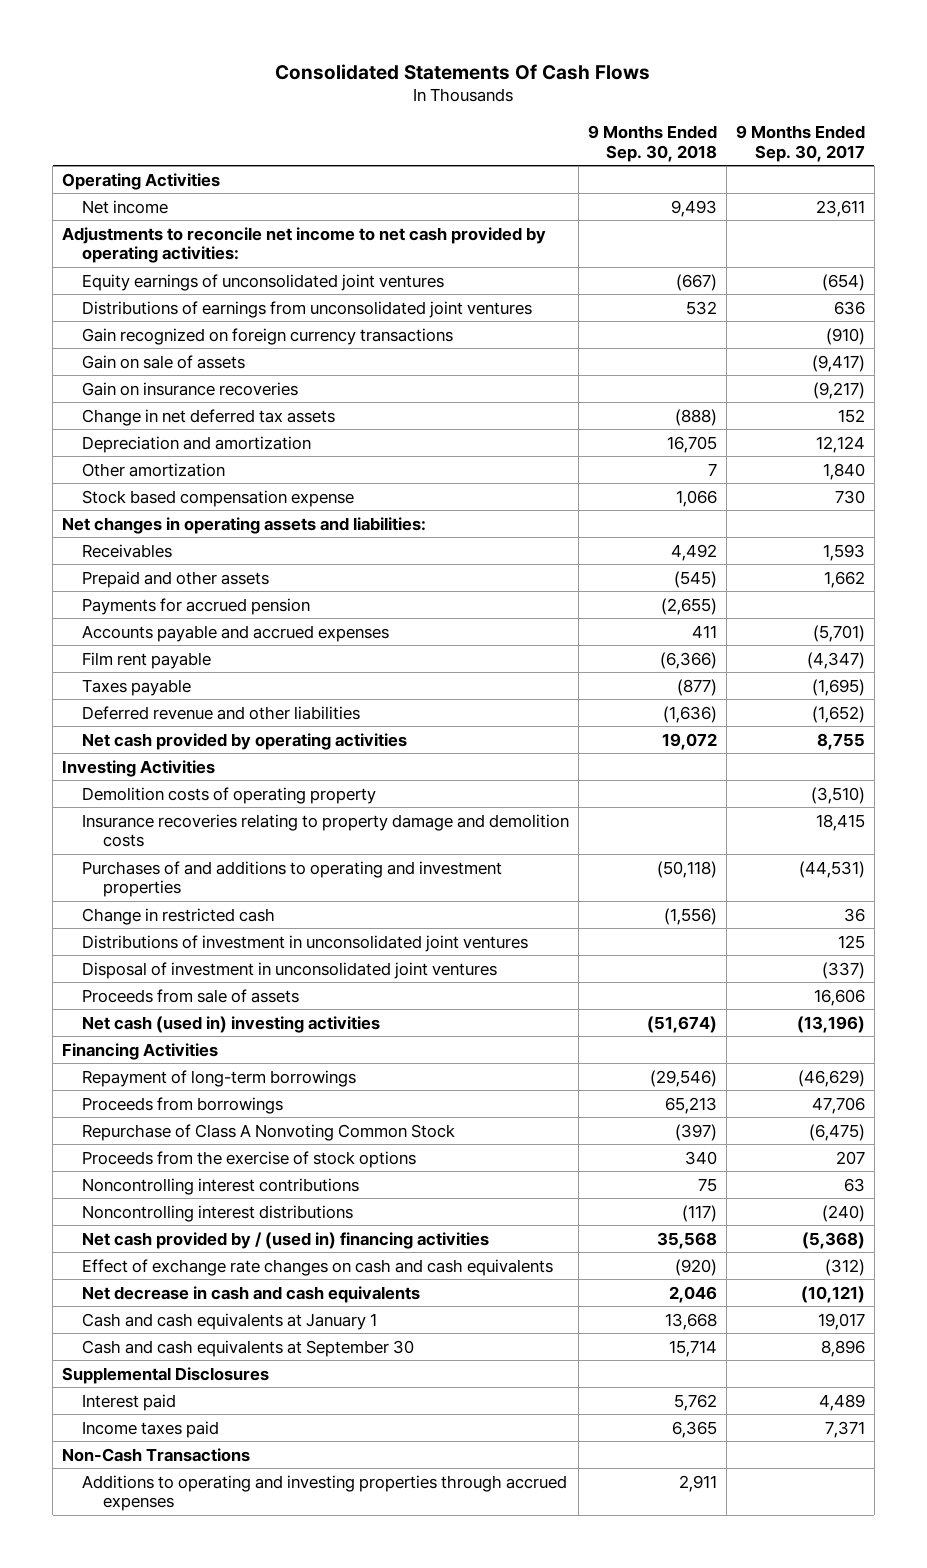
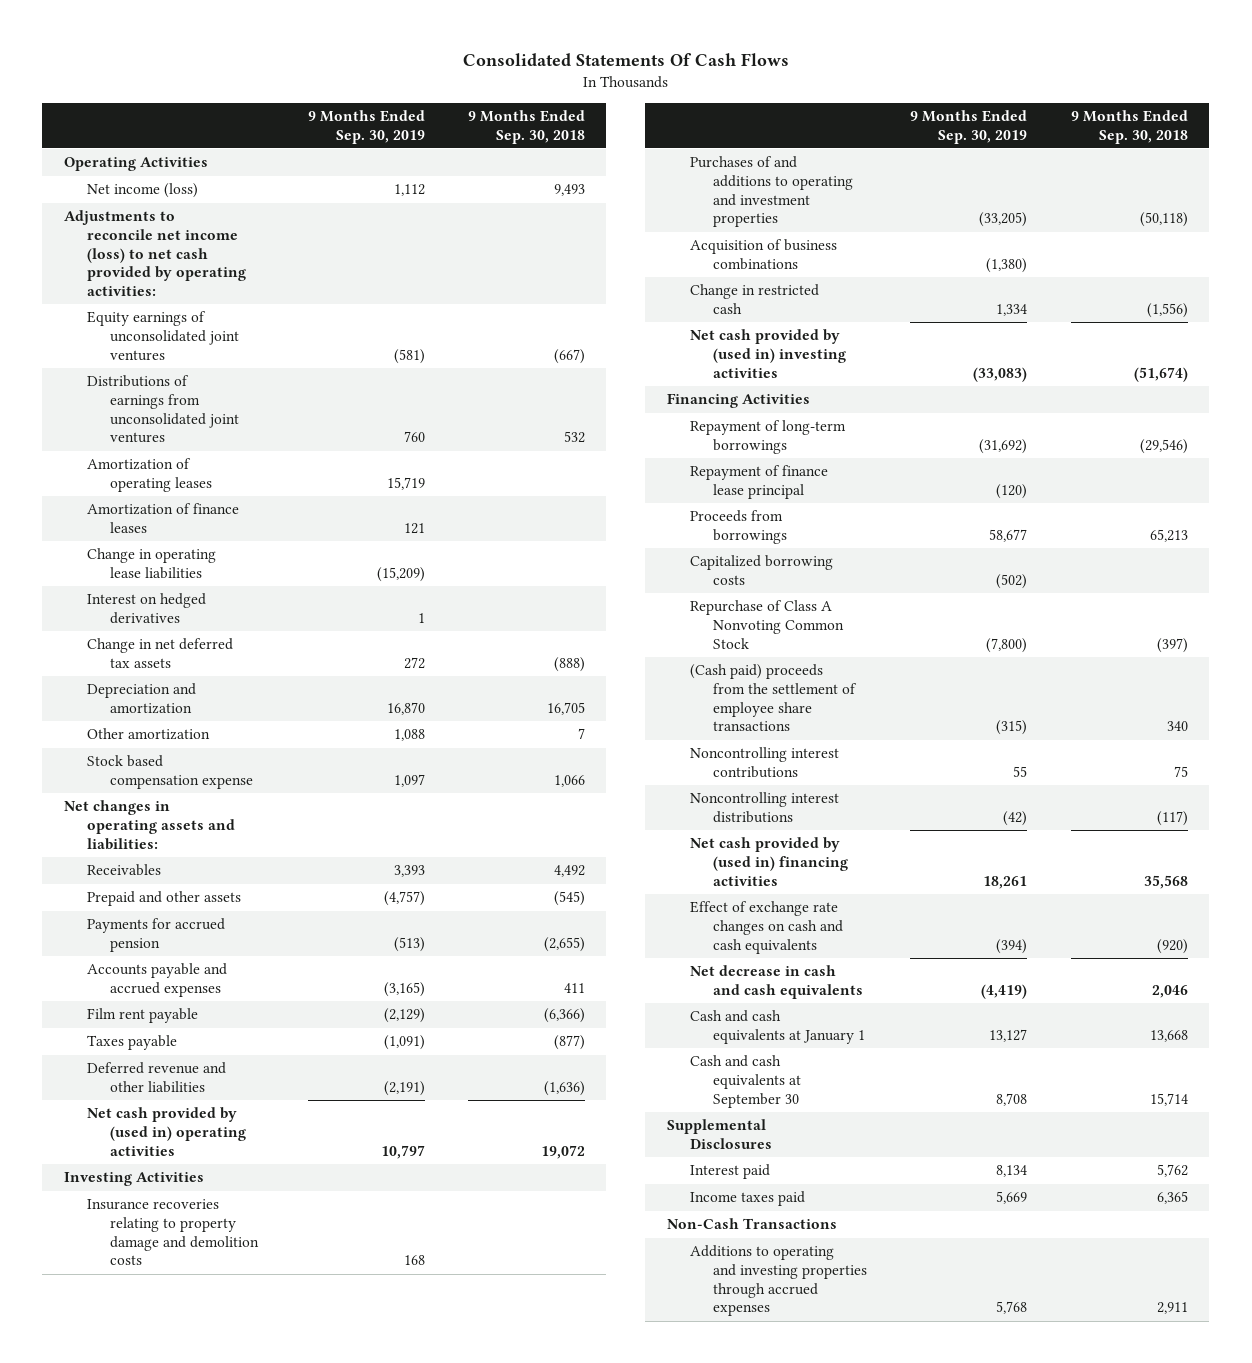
- | 9 Months Ended Sep. 30, 2018 | 9 Months Ended Sep. 30, 2017
+ | 9 Months Ended Sep. 30, 2019 | 9 Months Ended Sep. 30, 2018
- Net income | 9,493 | 23,611
- Adjustments to reconcile net income to net cash provided by operating activities:
+ Net income (loss) | 1,112 | 9,493
+ Adjustments to reconcile net income (loss) to net cash provided by operating activities:
- Gain recognized on foreign currency transactions | | (910)
- Gain on sale of assets | | (9,417)
- Gain on insurance recoveries | | (9,217)
+ Amortization of operating leases | 15,719 |
+ Amortization of finance leases | 121 |
+ Change in operating lease liabilities | (15,209) |
+ Interest on hedged derivatives | 1 |
- Net cash provided by operating activities | 19,072 | 8,755
+ Net cash provided by (used in) operating activities | 10,797 | 19,072
- Demolition costs of operating property | | (3,510)
+ Acquisition of business combinations | (1,380) |
- Distributions of investment in unconsolidated joint ventures | | 125
- Disposal of investment in unconsolidated joint ventures | | (337)
- Proceeds from sale of assets | | 16,606
- Net cash (used in) investing activities | (51,674) | (13,196)
+ Net cash provided by (used in) investing activities | (33,083) | (51,674)
+ Repayment of finance lease principal | (120) |
+ Capitalized borrowing costs | (502) |
- Proceeds from the exercise of stock options | 340 | 207
+ (Cash paid) proceeds from the settlement of employee share transactions | (315) | 340
- Net cash provided by / (used in) financing activities | 35,568 | (5,368)
+ Net cash provided by (used in) financing activities | 18,261 | 35,568

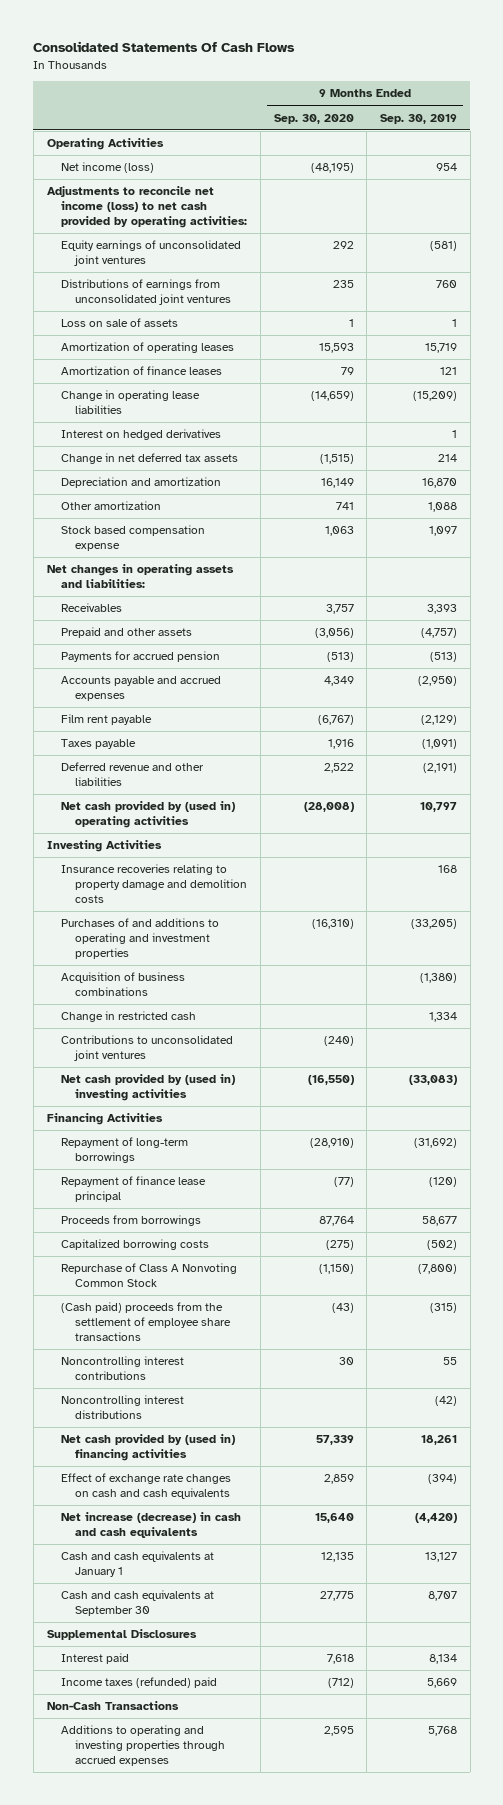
- | 9 Months Ended Sep. 30, 2019 | 9 Months Ended Sep. 30, 2018
+ | 9 Months Ended Sep. 30, 2020 | 9 Months Ended Sep. 30, 2019
- Net income (loss) | 1,112 | 9,493
+ Net income (loss) | (48,195) | 954
+ Loss on sale of assets | 1 | 1
- Change in net deferred tax assets | 272 | (888)
+ Change in net deferred tax assets | (1,515) | 214
- Accounts payable and accrued expenses | (3,165) | 411
+ Accounts payable and accrued expenses | 4,349 | (2,950)
+ Contributions to unconsolidated joint ventures | (240) |
- Net decrease in cash and cash equivalents | (4,419) | 2,046
+ Net increase (decrease) in cash and cash equivalents | 15,640 | (4,420)
- Cash and cash equivalents at September 30 | 8,708 | 15,714
+ Cash and cash equivalents at September 30 | 27,775 | 8,707
- Income taxes paid | 5,669 | 6,365
+ Income taxes (refunded) paid | (712) | 5,669

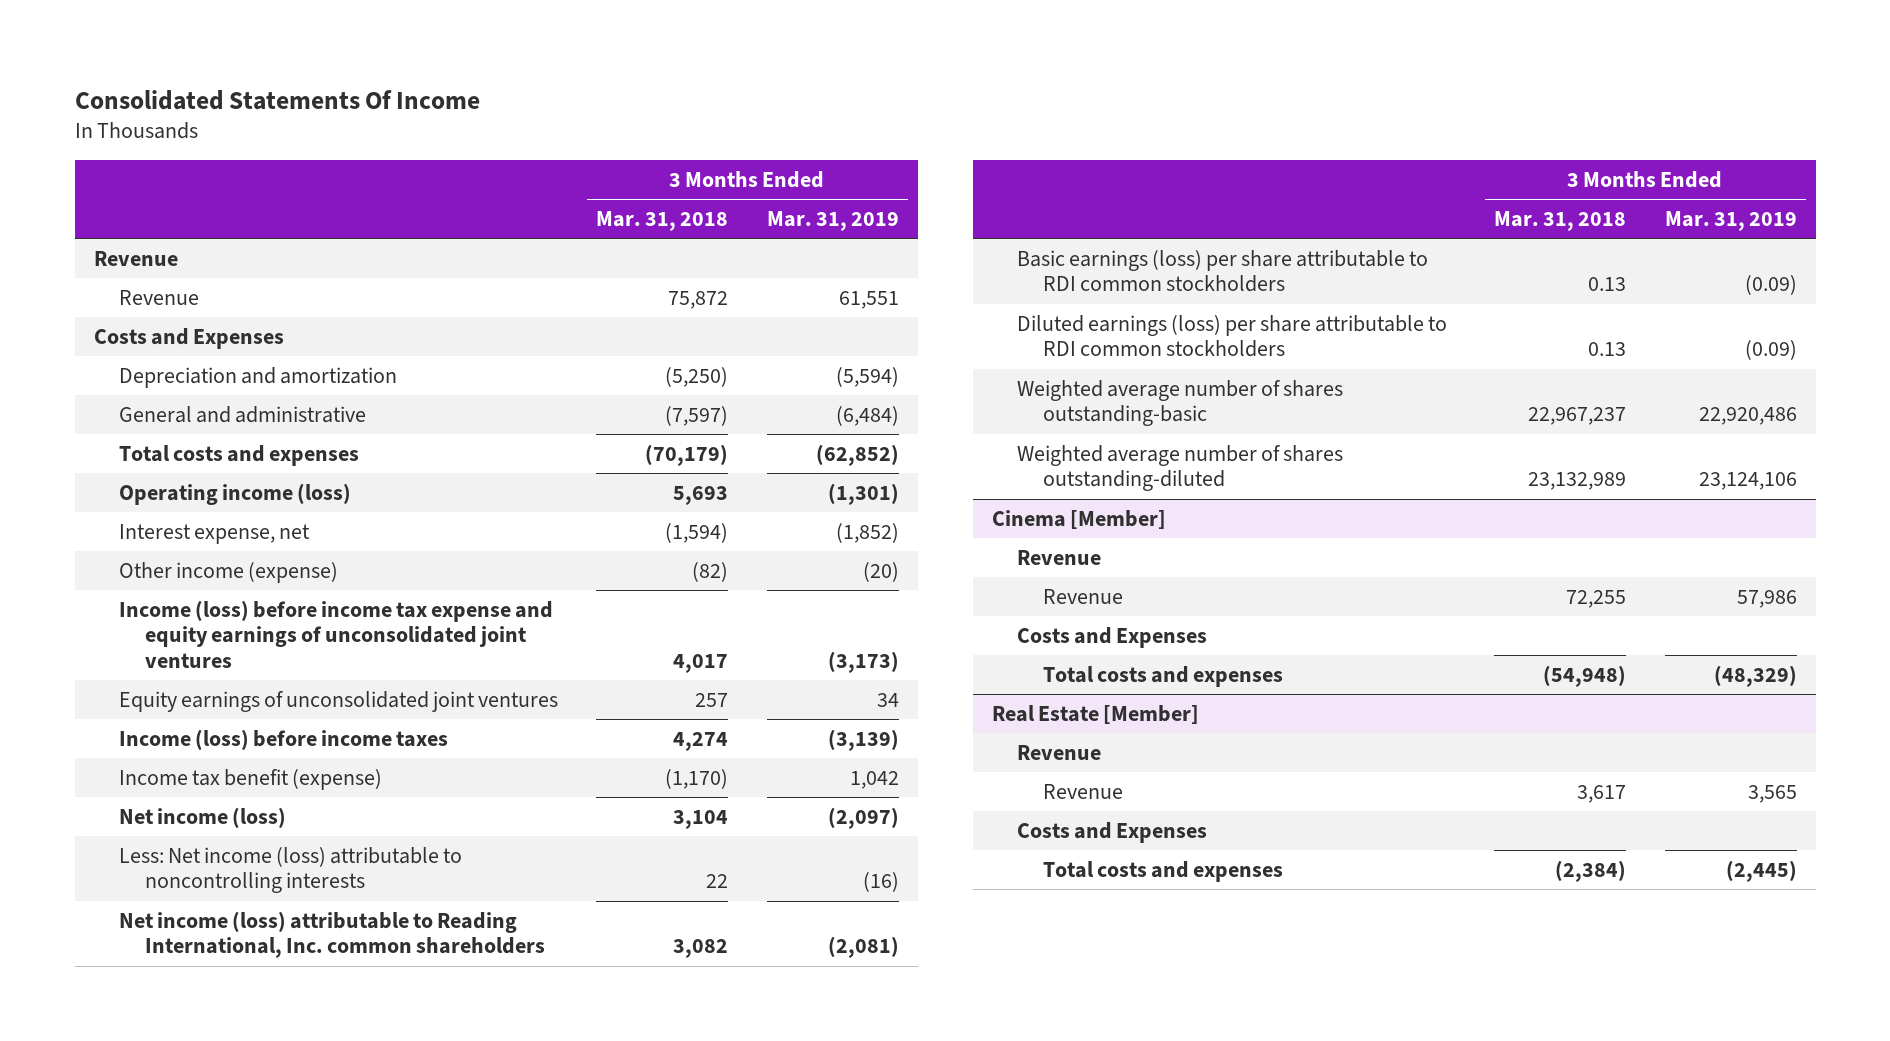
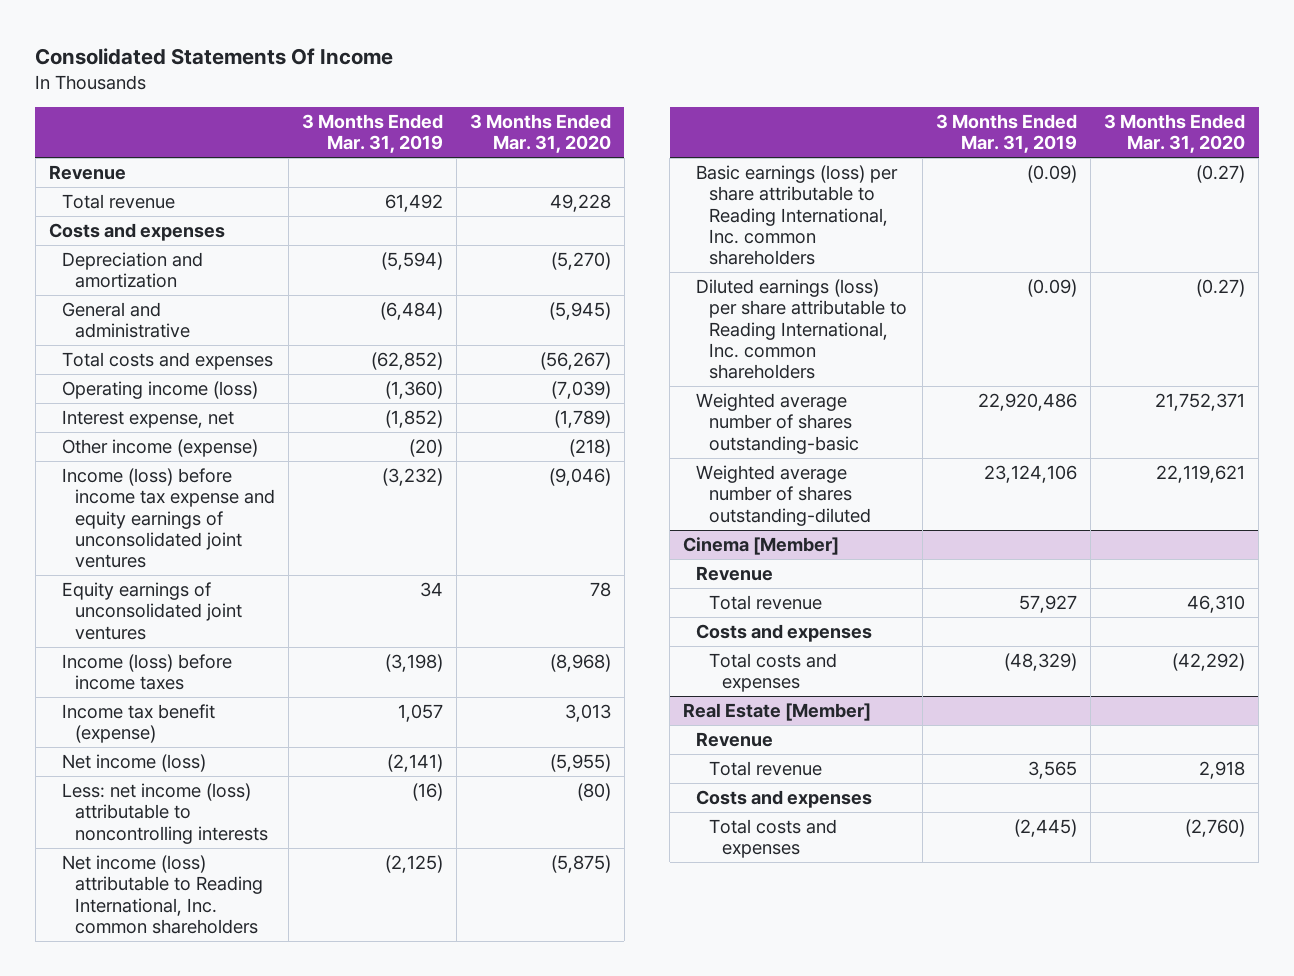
- | 3 Months Ended Mar. 31, 2018 | 3 Months Ended Mar. 31, 2019
+ | 3 Months Ended Mar. 31, 2019 | 3 Months Ended Mar. 31, 2020
- Revenue | 75,872 | 61,551
- Costs and Expenses
+ Total revenue | 61,492 | 49,228
+ Costs and expenses
- Operating income (loss) | 5,693 | (1,301)
+ Operating income (loss) | (1,360) | (7,039)
- Income (loss) before income tax expense and equity earnings of unconsolidated joint ventures | 4,017 | (3,173)
+ Income (loss) before income tax expense and equity earnings of unconsolidated joint ventures | (3,232) | (9,046)
- Income (loss) before income taxes | 4,274 | (3,139)
- Income tax benefit (expense) | (1,170) | 1,042
- Net income (loss) | 3,104 | (2,097)
- Less: Net income (loss) attributable to noncontrolling interests | 22 | (16)
- Net income (loss) attributable to Reading International, Inc. common shareholders | 3,082 | (2,081)
- Basic earnings (loss) per share attributable to RDI common stockholders | 0.13 | (0.09)
- Diluted earnings (loss) per share attributable to RDI common stockholders | 0.13 | (0.09)
+ Income (loss) before income taxes | (3,198) | (8,968)
+ Income tax benefit (expense) | 1,057 | 3,013
+ Net income (loss) | (2,141) | (5,955)
+ Less: net income (loss) attributable to noncontrolling interests | (16) | (80)
+ Net income (loss) attributable to Reading International, Inc. common shareholders | (2,125) | (5,875)
+ Basic earnings (loss) per share attributable to Reading International, Inc. common shareholders | (0.09) | (0.27)
+ Diluted earnings (loss) per share attributable to Reading International, Inc. common shareholders | (0.09) | (0.27)
@ Cinema [Member]
- Revenue | 72,255 | 57,986
- Costs and Expenses
+ Total revenue | 57,927 | 46,310
+ Costs and expenses
@ Real Estate [Member]
- Revenue | 3,617 | 3,565
- Costs and Expenses
+ Total revenue | 3,565 | 2,918
+ Costs and expenses

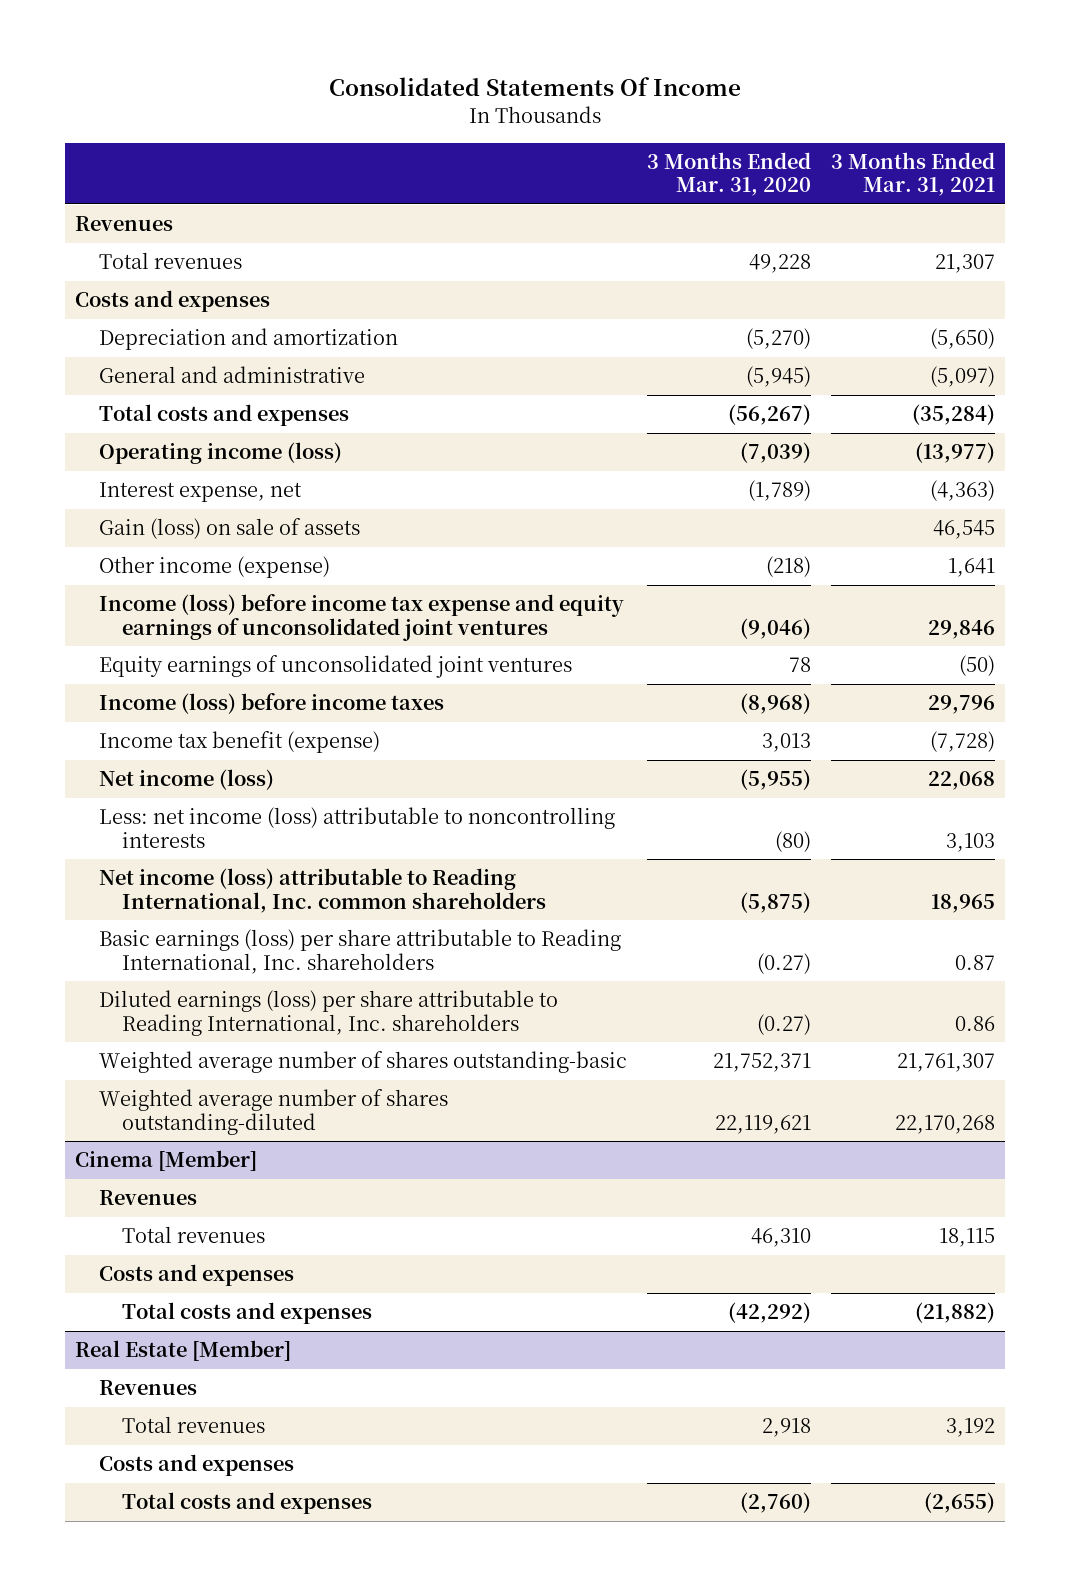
- | 3 Months Ended Mar. 31, 2019 | 3 Months Ended Mar. 31, 2020
+ | 3 Months Ended Mar. 31, 2020 | 3 Months Ended Mar. 31, 2021
- Revenue
- Total revenue | 61,492 | 49,228
+ Revenues
+ Total revenues | 49,228 | 21,307
+ Gain (loss) on sale of assets | | 46,545
- Basic earnings (loss) per share attributable to Reading International, Inc. common shareholders | (0.09) | (0.27)
- Diluted earnings (loss) per share attributable to Reading International, Inc. common shareholders | (0.09) | (0.27)
+ Basic earnings (loss) per share attributable to Reading International, Inc. shareholders | (0.27) | 0.87
+ Diluted earnings (loss) per share attributable to Reading International, Inc. shareholders | (0.27) | 0.86
@ Cinema [Member]
- Revenue
- Total revenue | 57,927 | 46,310
+ Revenues
+ Total revenues | 46,310 | 18,115
@ Real Estate [Member]
- Revenue
- Total revenue | 3,565 | 2,918
+ Revenues
+ Total revenues | 2,918 | 3,192

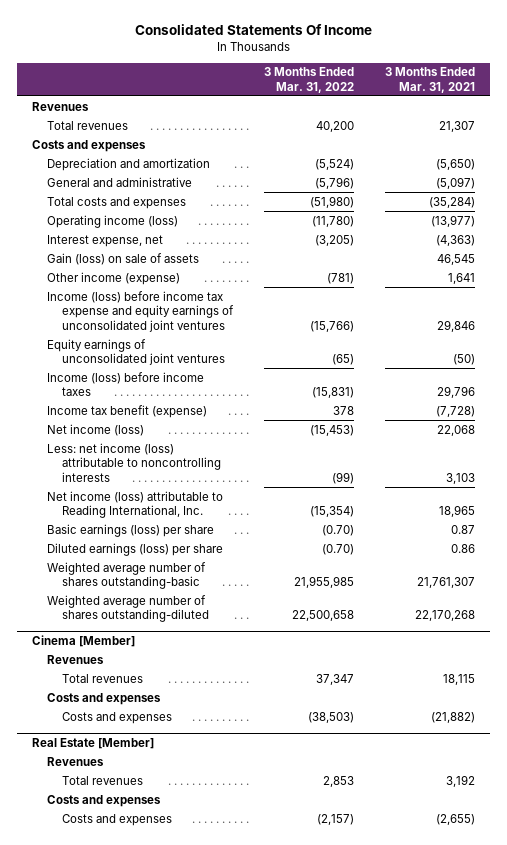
- | 3 Months Ended Mar. 31, 2020 | 3 Months Ended Mar. 31, 2021
+ | 3 Months Ended Mar. 31, 2022 | 3 Months Ended Mar. 31, 2021
- Net income (loss) attributable to Reading International, Inc. common shareholders | (5,875) | 18,965
- Basic earnings (loss) per share attributable to Reading International, Inc. shareholders | (0.27) | 0.87
- Diluted earnings (loss) per share attributable to Reading International, Inc. shareholders | (0.27) | 0.86
+ Net income (loss) attributable to Reading International, Inc. | (15,354) | 18,965
+ Basic earnings (loss) per share | (0.70) | 0.87
+ Diluted earnings (loss) per share | (0.70) | 0.86
@ Cinema [Member]
- Total costs and expenses | (42,292) | (21,882)
+ Costs and expenses | (38,503) | (21,882)
@ Real Estate [Member]
- Total costs and expenses | (2,760) | (2,655)
+ Costs and expenses | (2,157) | (2,655)

